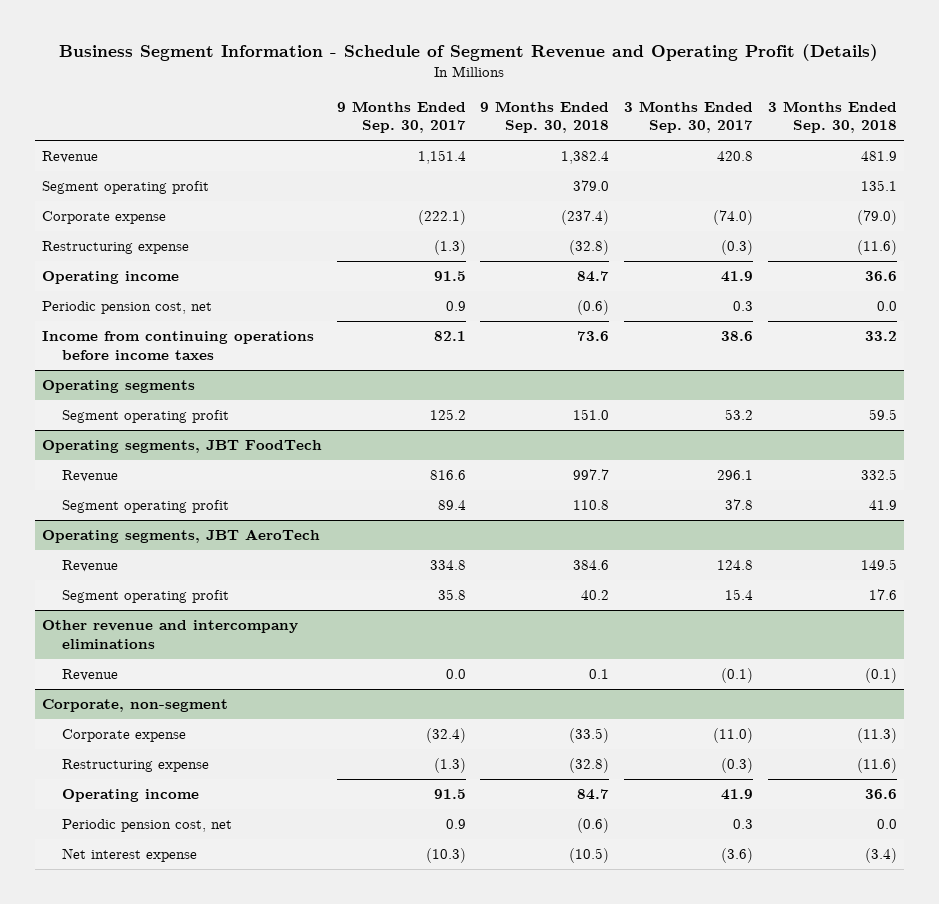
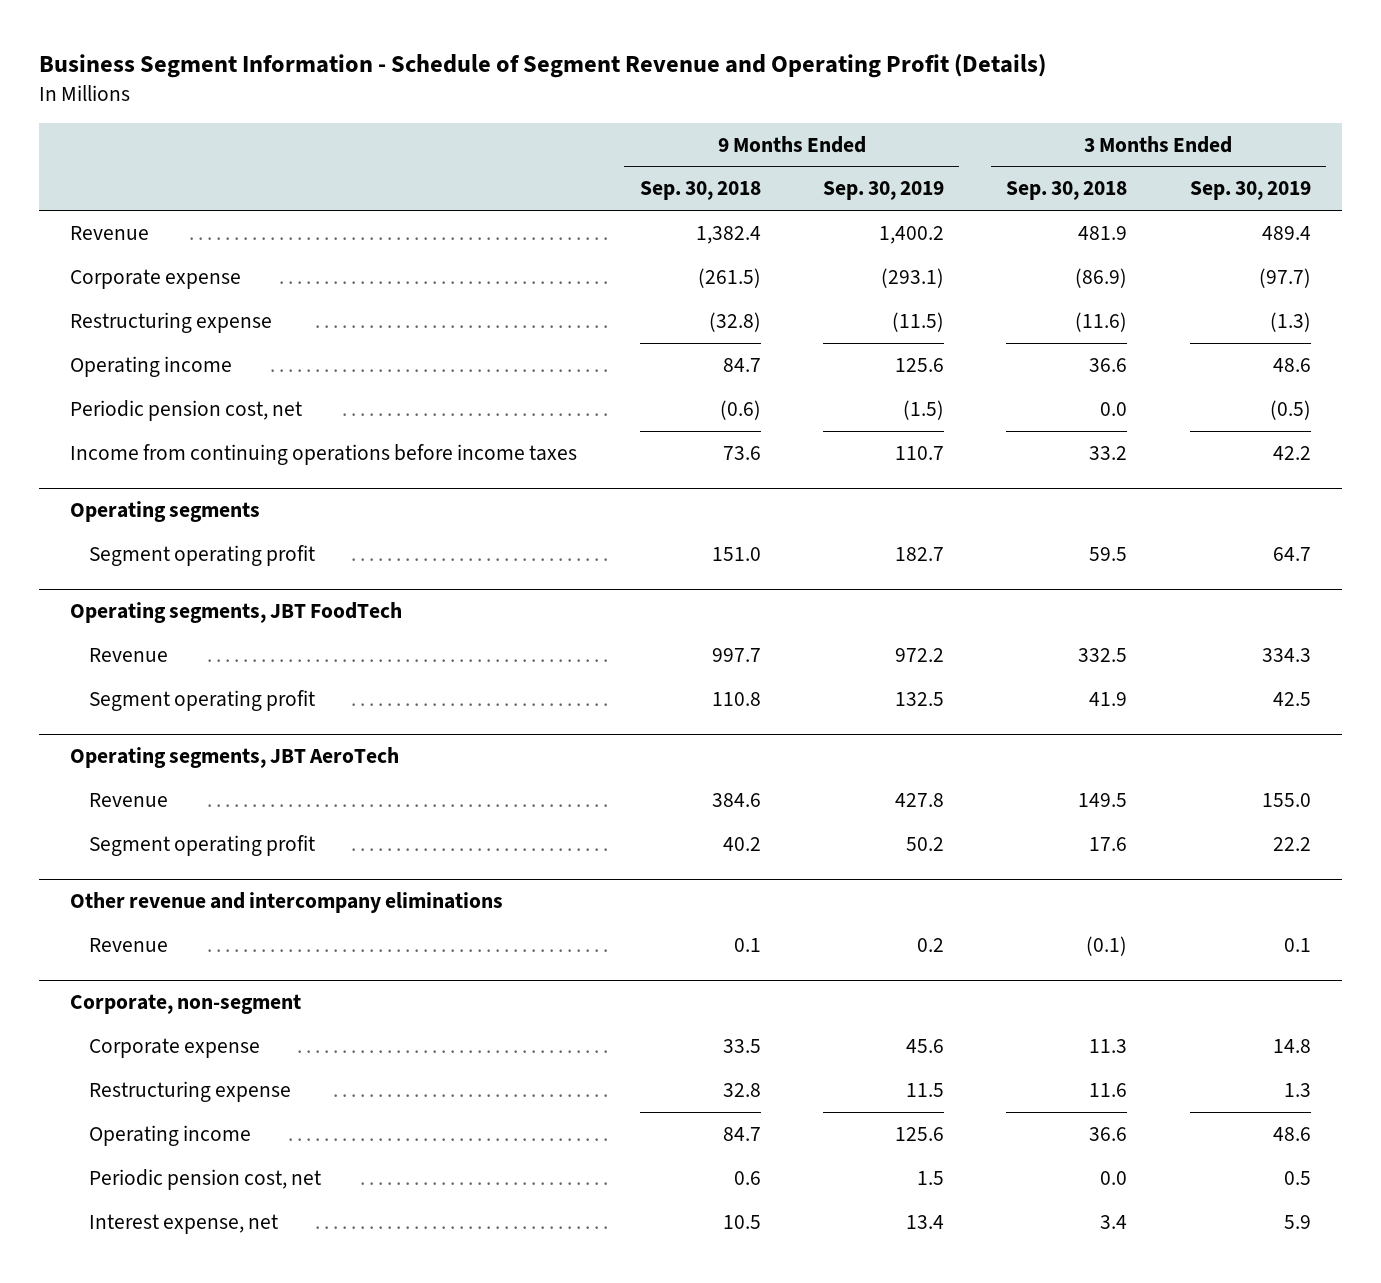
- | 9 Months Ended Sep. 30, 2017 | 9 Months Ended Sep. 30, 2018 | 3 Months Ended Sep. 30, 2017 | 3 Months Ended Sep. 30, 2018
+ | 9 Months Ended Sep. 30, 2018 | 9 Months Ended Sep. 30, 2019 | 3 Months Ended Sep. 30, 2018 | 3 Months Ended Sep. 30, 2019
- Segment operating profit | | 379.0 | | 135.1
- Corporate expense | (222.1) | (237.4) | (74.0) | (79.0)
+ Corporate expense | (261.5) | (293.1) | (86.9) | (97.7)
@ Corporate, non-segment
- Corporate expense | (32.4) | (33.5) | (11.0) | (11.3)
- Restructuring expense | (1.3) | (32.8) | (0.3) | (11.6)
+ Corporate expense | 33.5 | 45.6 | 11.3 | 14.8
+ Restructuring expense | 32.8 | 11.5 | 11.6 | 1.3
- Periodic pension cost, net | 0.9 | (0.6) | 0.3 | 0.0
- Net interest expense | (10.3) | (10.5) | (3.6) | (3.4)
+ Periodic pension cost, net | 0.6 | 1.5 | 0.0 | 0.5
+ Interest expense, net | 10.5 | 13.4 | 3.4 | 5.9

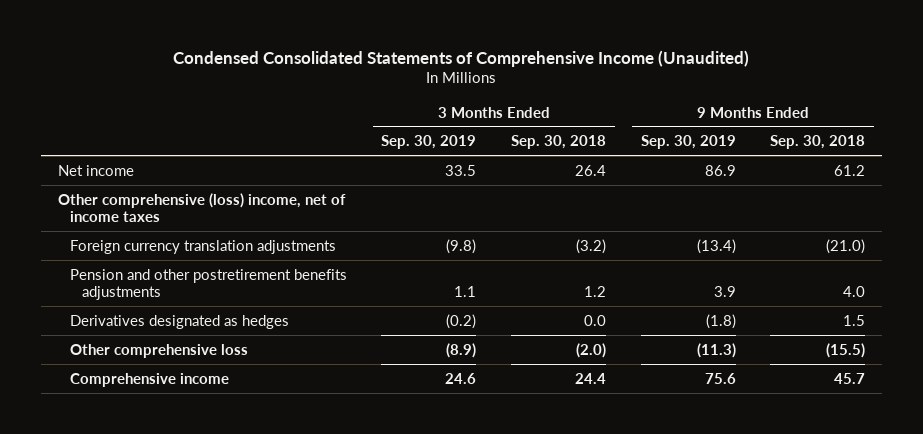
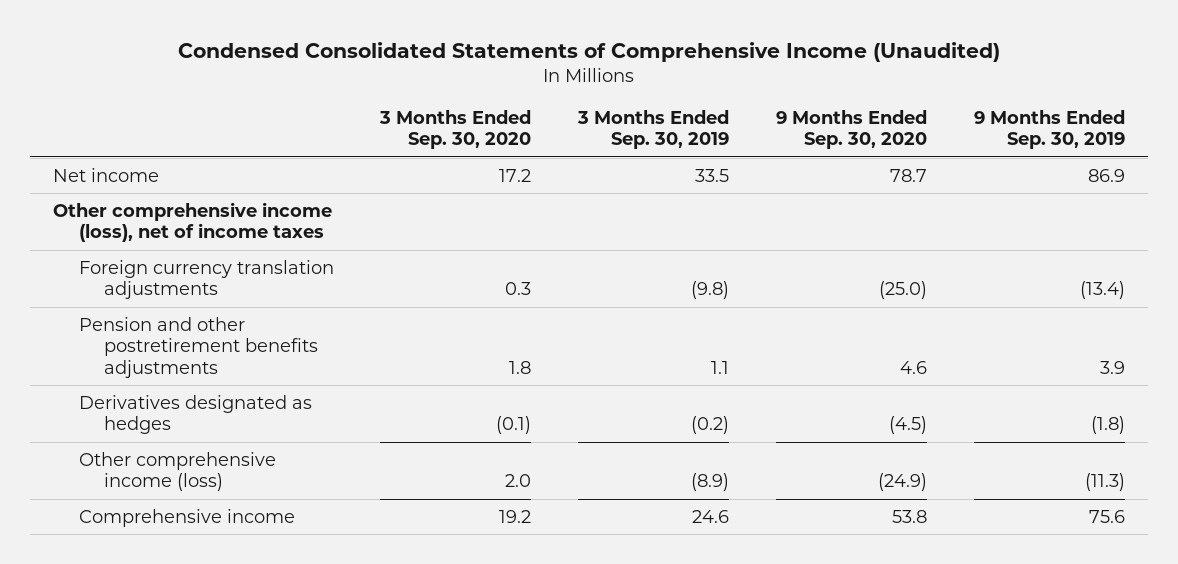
- | 3 Months Ended Sep. 30, 2019 | 3 Months Ended Sep. 30, 2018 | 9 Months Ended Sep. 30, 2019 | 9 Months Ended Sep. 30, 2018
+ | 3 Months Ended Sep. 30, 2020 | 3 Months Ended Sep. 30, 2019 | 9 Months Ended Sep. 30, 2020 | 9 Months Ended Sep. 30, 2019
- Other comprehensive (loss) income, net of income taxes
+ Other comprehensive income (loss), net of income taxes
- Other comprehensive loss | (8.9) | (2.0) | (11.3) | (15.5)
+ Other comprehensive income (loss) | 2.0 | (8.9) | (24.9) | (11.3)

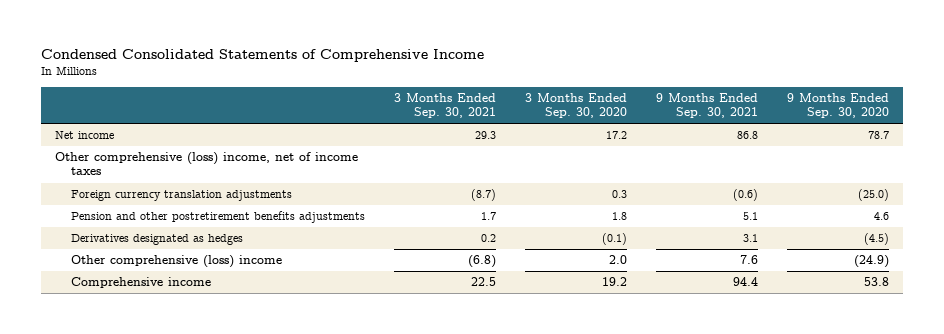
- Condensed Consolidated Statements of Comprehensive Income (Unaudited)
+ Condensed Consolidated Statements of Comprehensive Income
- | 3 Months Ended Sep. 30, 2020 | 3 Months Ended Sep. 30, 2019 | 9 Months Ended Sep. 30, 2020 | 9 Months Ended Sep. 30, 2019
+ | 3 Months Ended Sep. 30, 2021 | 3 Months Ended Sep. 30, 2020 | 9 Months Ended Sep. 30, 2021 | 9 Months Ended Sep. 30, 2020
- Other comprehensive income (loss), net of income taxes
+ Other comprehensive (loss) income, net of income taxes
- Other comprehensive income (loss) | 2.0 | (8.9) | (24.9) | (11.3)
+ Other comprehensive (loss) income | (6.8) | 2.0 | 7.6 | (24.9)

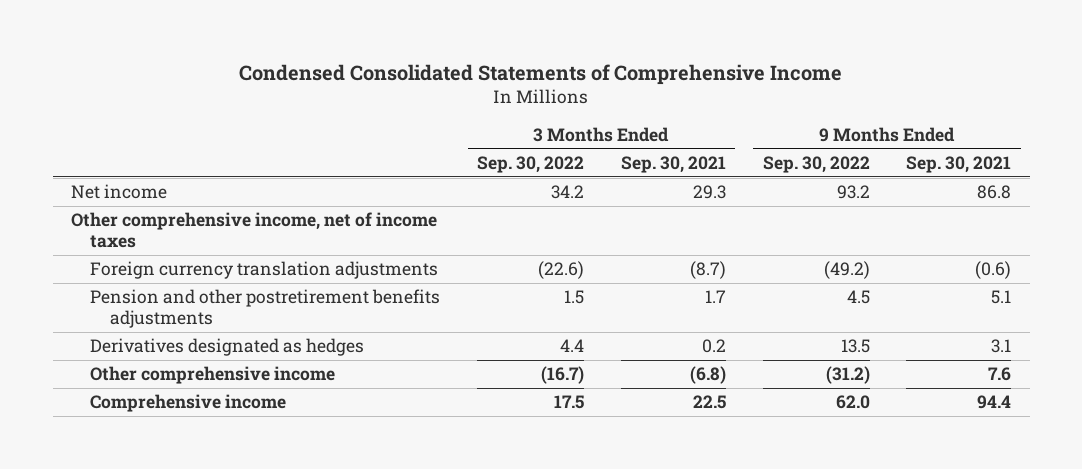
- | 3 Months Ended Sep. 30, 2021 | 3 Months Ended Sep. 30, 2020 | 9 Months Ended Sep. 30, 2021 | 9 Months Ended Sep. 30, 2020
+ | 3 Months Ended Sep. 30, 2022 | 3 Months Ended Sep. 30, 2021 | 9 Months Ended Sep. 30, 2022 | 9 Months Ended Sep. 30, 2021
- Other comprehensive (loss) income, net of income taxes
+ Other comprehensive income, net of income taxes
- Other comprehensive (loss) income | (6.8) | 2.0 | 7.6 | (24.9)
+ Other comprehensive income | (16.7) | (6.8) | (31.2) | 7.6

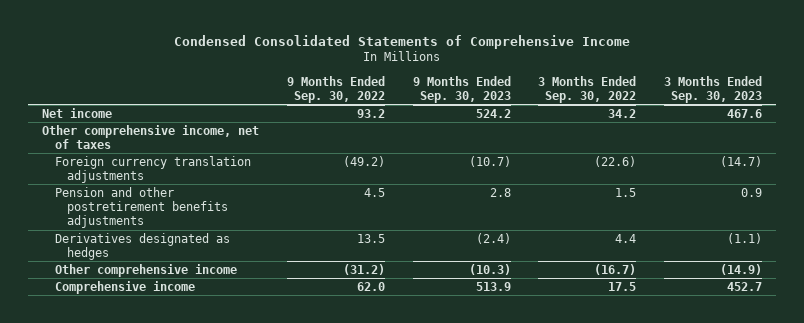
- | 3 Months Ended Sep. 30, 2022 | 3 Months Ended Sep. 30, 2021 | 9 Months Ended Sep. 30, 2022 | 9 Months Ended Sep. 30, 2021
+ | 9 Months Ended Sep. 30, 2022 | 9 Months Ended Sep. 30, 2023 | 3 Months Ended Sep. 30, 2022 | 3 Months Ended Sep. 30, 2023
- Other comprehensive income, net of income taxes
+ Other comprehensive income, net of taxes

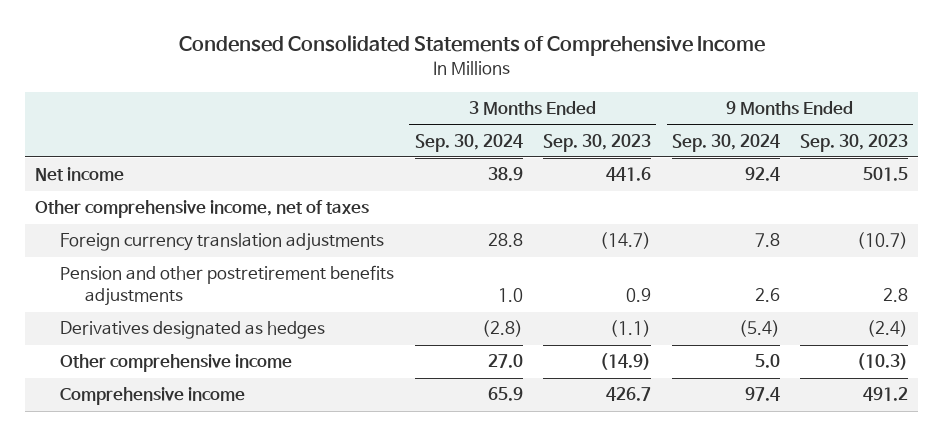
- | 9 Months Ended Sep. 30, 2022 | 9 Months Ended Sep. 30, 2023 | 3 Months Ended Sep. 30, 2022 | 3 Months Ended Sep. 30, 2023
+ | 3 Months Ended Sep. 30, 2024 | 3 Months Ended Sep. 30, 2023 | 9 Months Ended Sep. 30, 2024 | 9 Months Ended Sep. 30, 2023
- Net income | 93.2 | 524.2 | 34.2 | 467.6
+ Net income | 38.9 | 441.6 | 92.4 | 501.5
- Comprehensive income | 62.0 | 513.9 | 17.5 | 452.7
+ Comprehensive income | 65.9 | 426.7 | 97.4 | 491.2

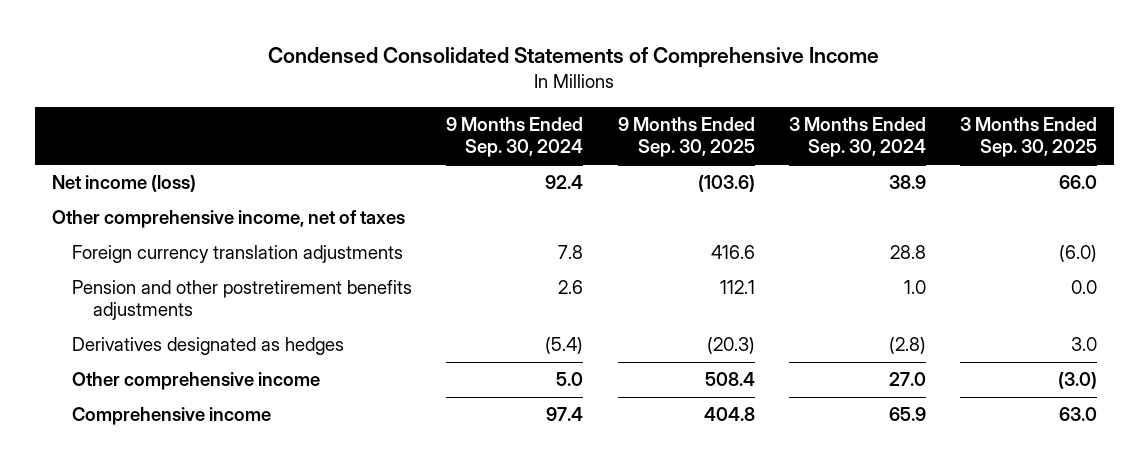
- | 3 Months Ended Sep. 30, 2024 | 3 Months Ended Sep. 30, 2023 | 9 Months Ended Sep. 30, 2024 | 9 Months Ended Sep. 30, 2023
+ | 9 Months Ended Sep. 30, 2024 | 9 Months Ended Sep. 30, 2025 | 3 Months Ended Sep. 30, 2024 | 3 Months Ended Sep. 30, 2025
- Net income | 38.9 | 441.6 | 92.4 | 501.5
+ Net income (loss) | 92.4 | (103.6) | 38.9 | 66.0

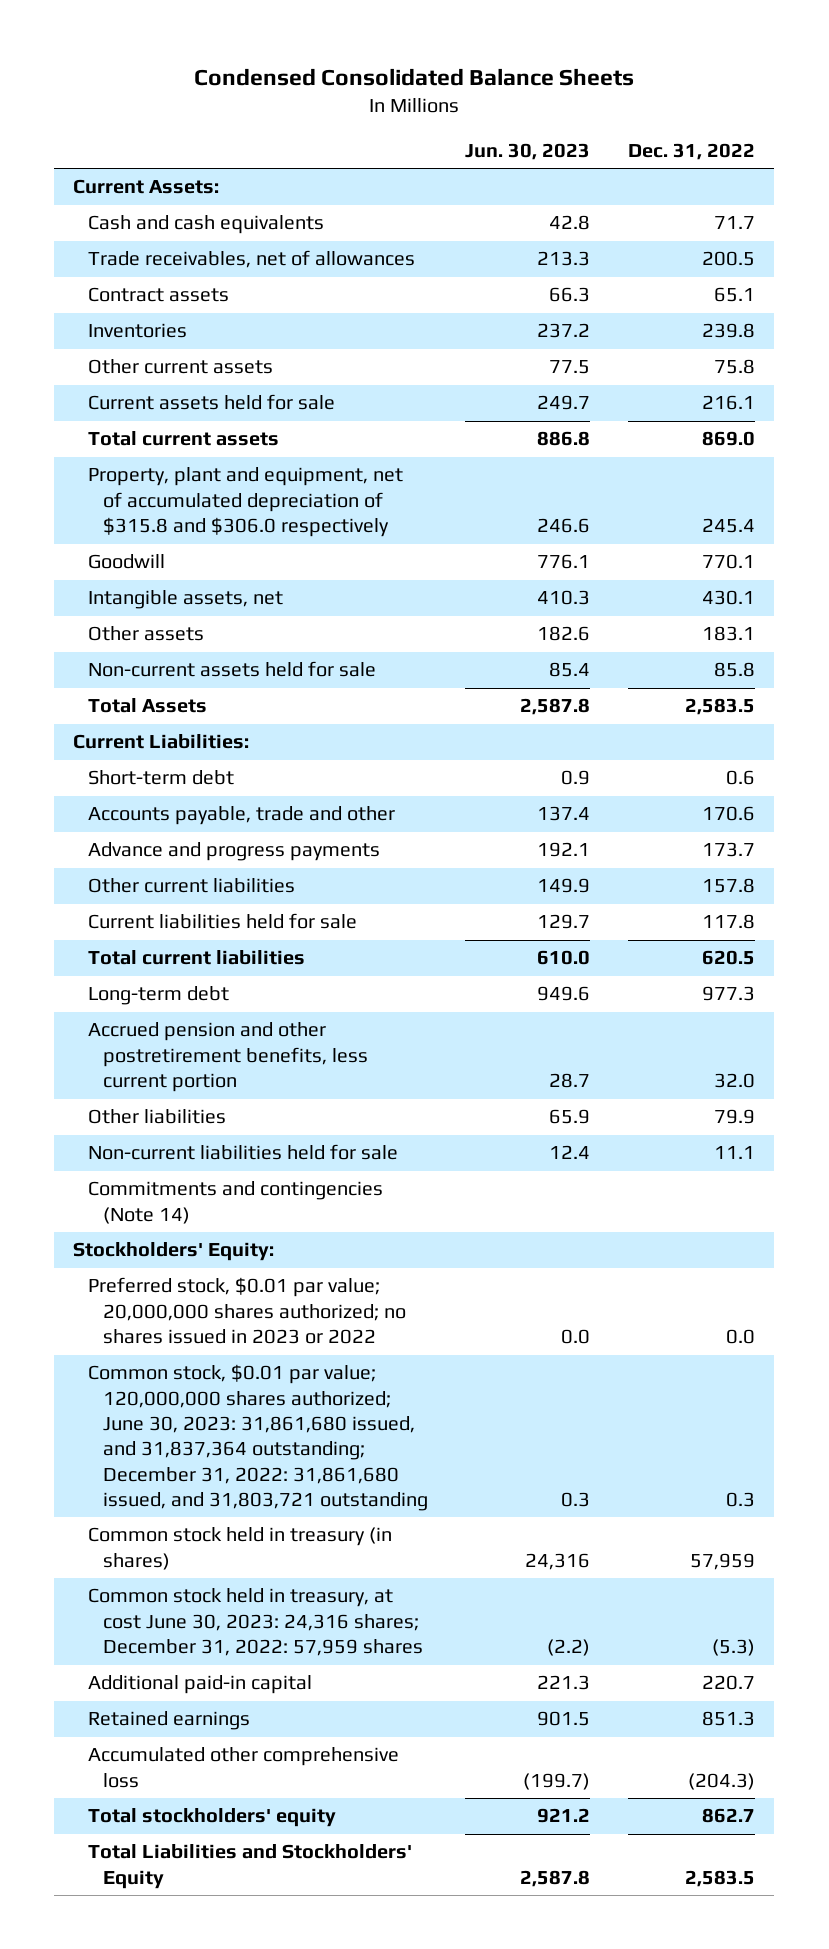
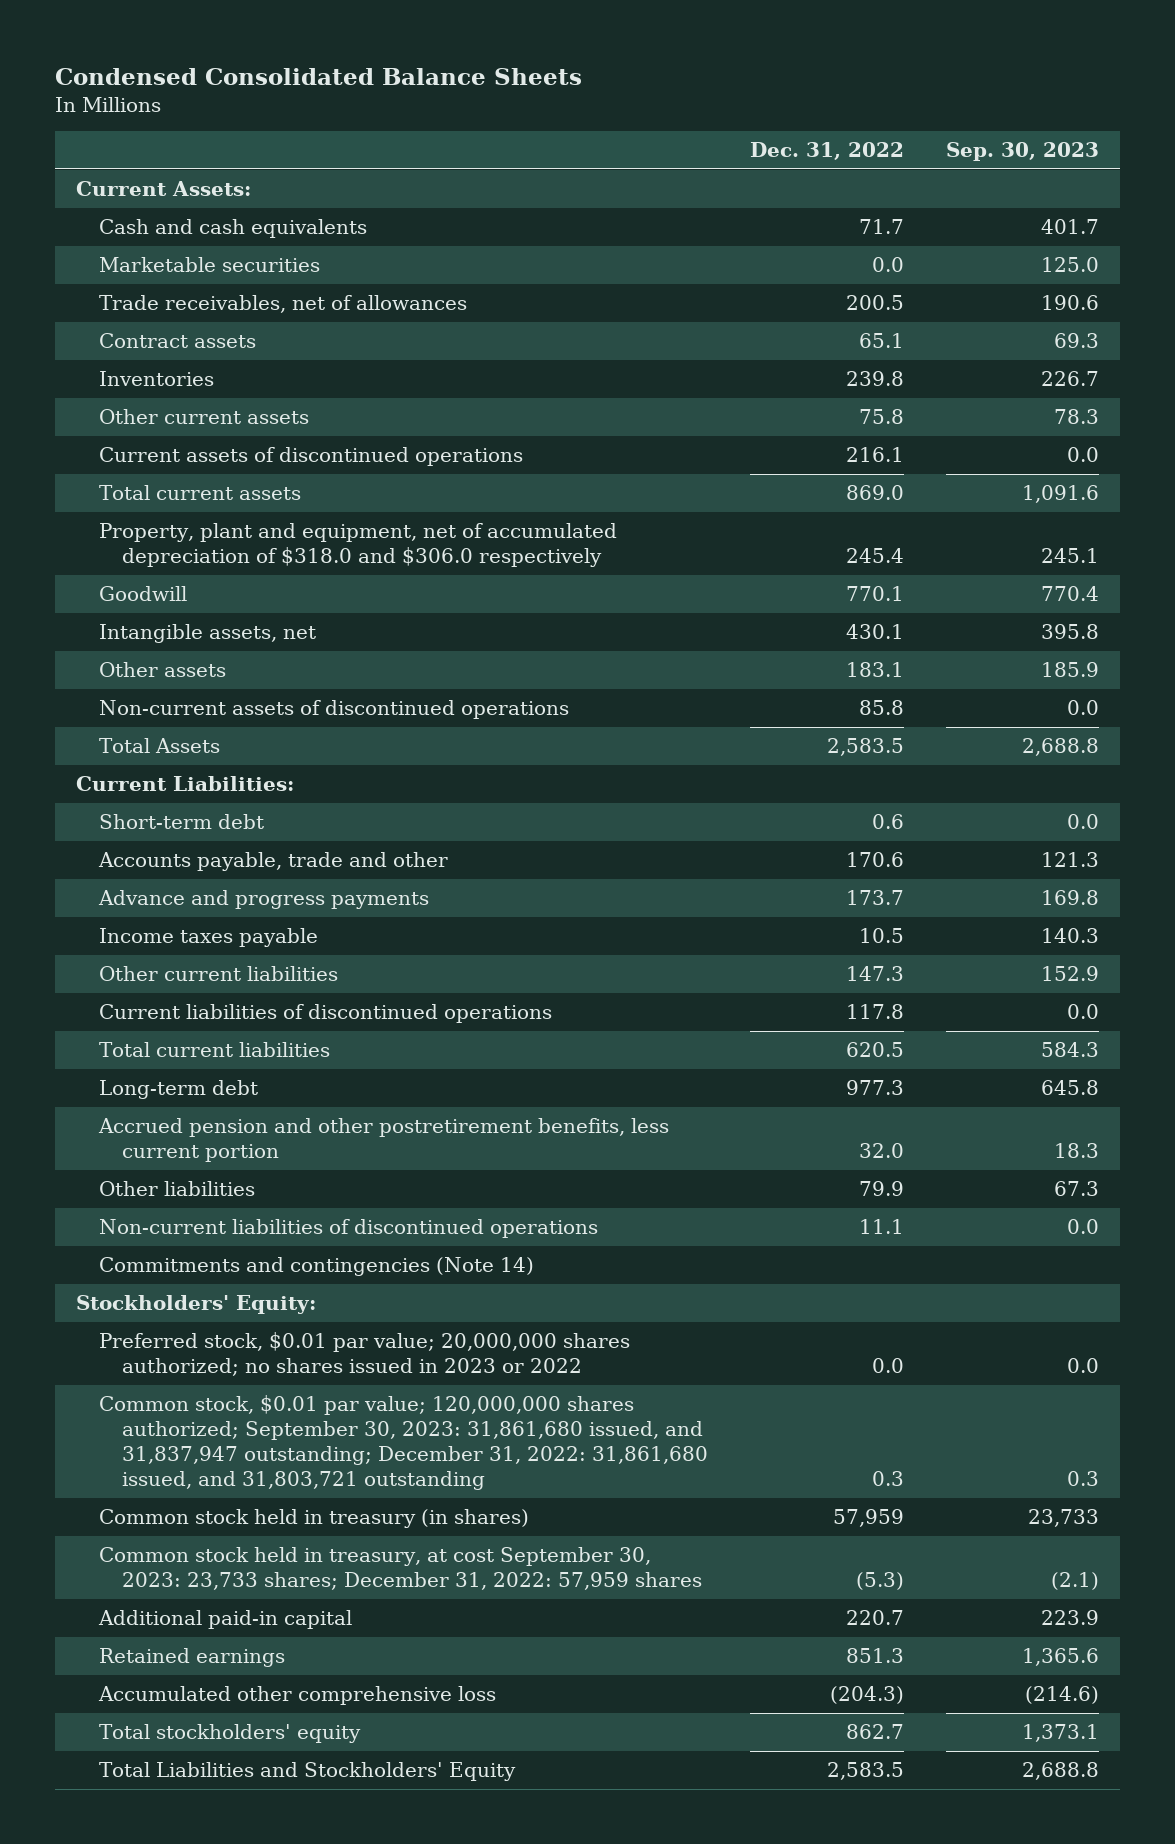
- | Jun. 30, 2023 | Dec. 31, 2022
+ | Dec. 31, 2022 | Sep. 30, 2023
+ Marketable securities | 0.0 | 125.0
- Current assets held for sale | 249.7 | 216.1
+ Current assets of discontinued operations | 216.1 | 0.0
- Property, plant and equipment, net of accumulated depreciation of $315.8 and $306.0 respectively | 246.6 | 245.4
+ Property, plant and equipment, net of accumulated depreciation of $318.0 and $306.0 respectively | 245.4 | 245.1
- Non-current assets held for sale | 85.4 | 85.8
+ Non-current assets of discontinued operations | 85.8 | 0.0
- Other current liabilities | 149.9 | 157.8
- Current liabilities held for sale | 129.7 | 117.8
+ Income taxes payable | 10.5 | 140.3
+ Other current liabilities | 147.3 | 152.9
+ Current liabilities of discontinued operations | 117.8 | 0.0
- Non-current liabilities held for sale | 12.4 | 11.1
+ Non-current liabilities of discontinued operations | 11.1 | 0.0
- Common stock, $0.01 par value; 120,000,000 shares authorized; June 30, 2023: 31,861,680 issued, and 31,837,364 outstanding; December 31, 2022: 31,861,680 issued, and 31,803,721 outstanding | 0.3 | 0.3
+ Common stock, $0.01 par value; 120,000,000 shares authorized; September 30, 2023: 31,861,680 issued, and 31,837,947 outstanding; December 31, 2022: 31,861,680 issued, and 31,803,721 outstanding | 0.3 | 0.3
- Common stock held in treasury, at cost June 30, 2023: 24,316 shares; December 31, 2022: 57,959 shares | (2.2) | (5.3)
+ Common stock held in treasury, at cost September 30, 2023: 23,733 shares; December 31, 2022: 57,959 shares | (5.3) | (2.1)

